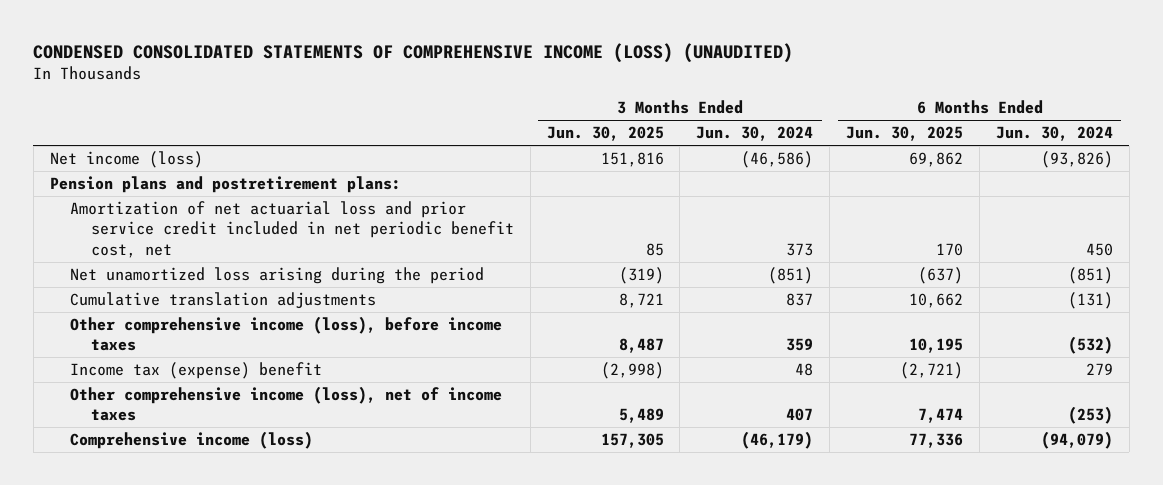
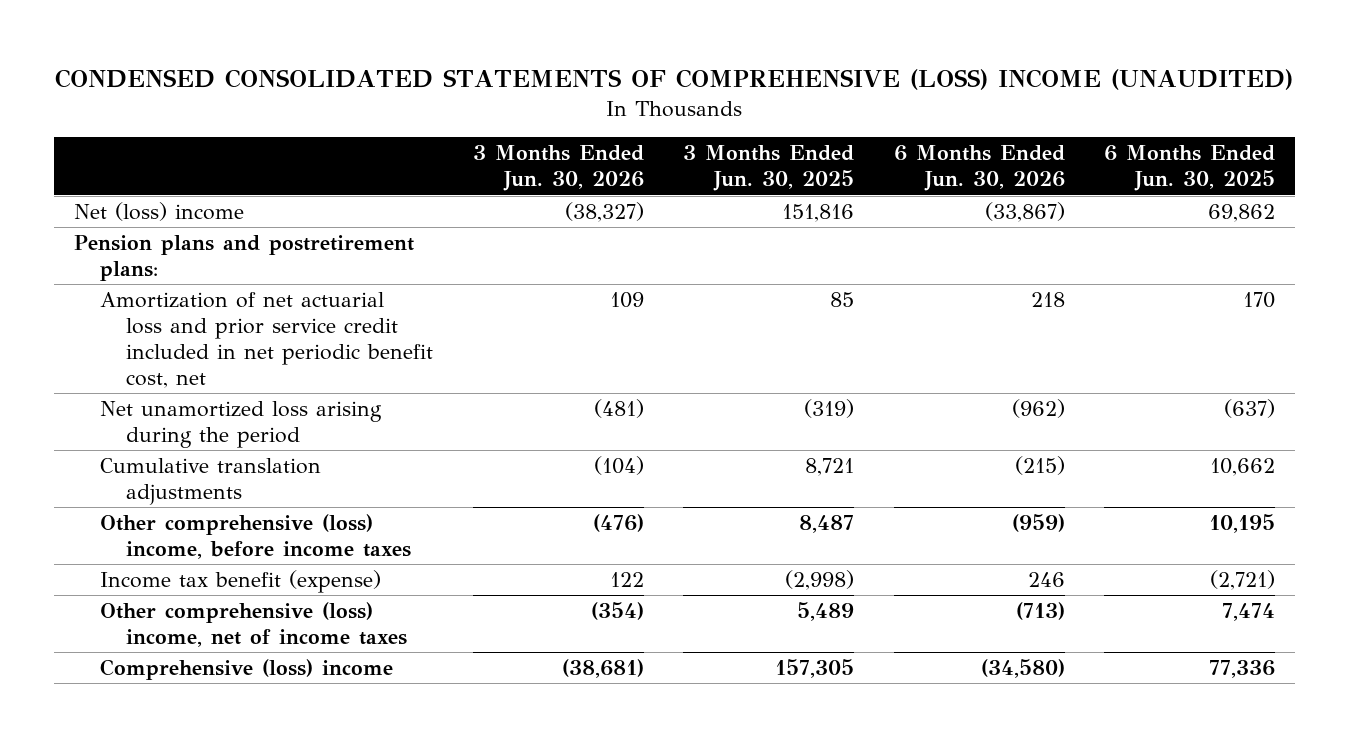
- CONDENSED CONSOLIDATED STATEMENTS OF COMPREHENSIVE INCOME (LOSS) (UNAUDITED)
+ CONDENSED CONSOLIDATED STATEMENTS OF COMPREHENSIVE (LOSS) INCOME (UNAUDITED)
- | 3 Months Ended Jun. 30, 2025 | 3 Months Ended Jun. 30, 2024 | 6 Months Ended Jun. 30, 2025 | 6 Months Ended Jun. 30, 2024
+ | 3 Months Ended Jun. 30, 2026 | 3 Months Ended Jun. 30, 2025 | 6 Months Ended Jun. 30, 2026 | 6 Months Ended Jun. 30, 2025
- Net income (loss) | 151,816 | (46,586) | 69,862 | (93,826)
+ Net (loss) income | (38,327) | 151,816 | (33,867) | 69,862
- Other comprehensive income (loss), before income taxes | 8,487 | 359 | 10,195 | (532)
- Income tax (expense) benefit | (2,998) | 48 | (2,721) | 279
- Other comprehensive income (loss), net of income taxes | 5,489 | 407 | 7,474 | (253)
- Comprehensive income (loss) | 157,305 | (46,179) | 77,336 | (94,079)
+ Other comprehensive (loss) income, before income taxes | (476) | 8,487 | (959) | 10,195
+ Income tax benefit (expense) | 122 | (2,998) | 246 | (2,721)
+ Other comprehensive (loss) income, net of income taxes | (354) | 5,489 | (713) | 7,474
+ Comprehensive (loss) income | (38,681) | 157,305 | (34,580) | 77,336

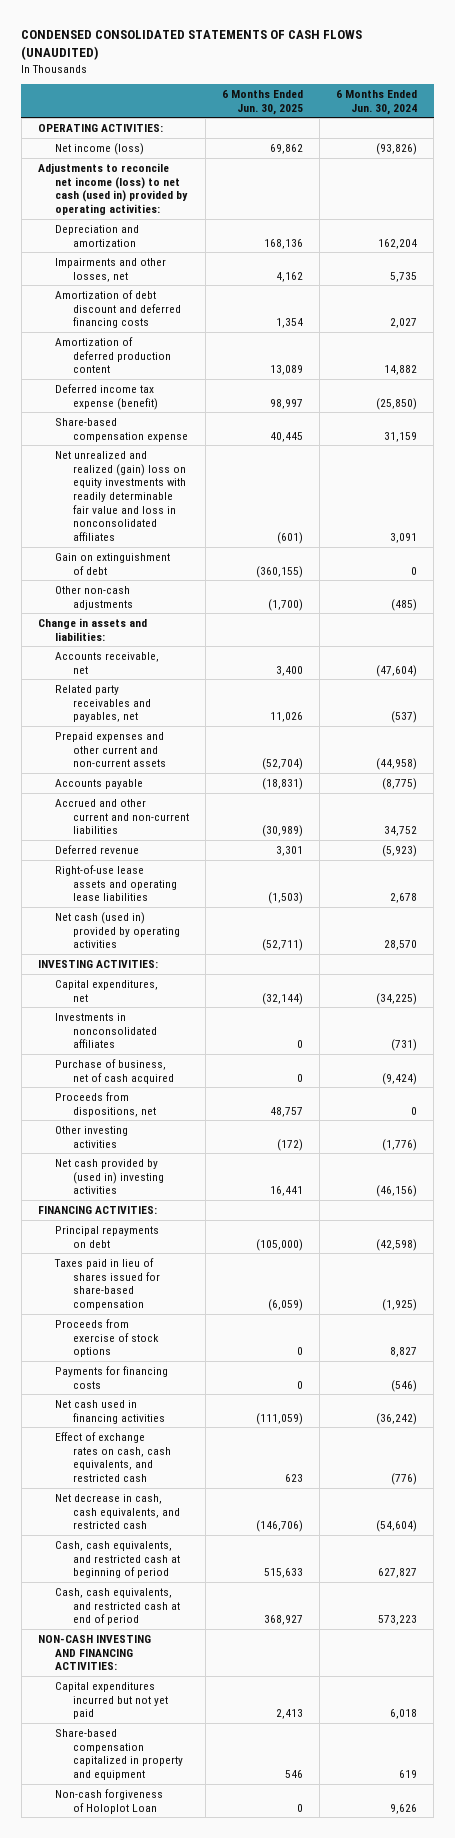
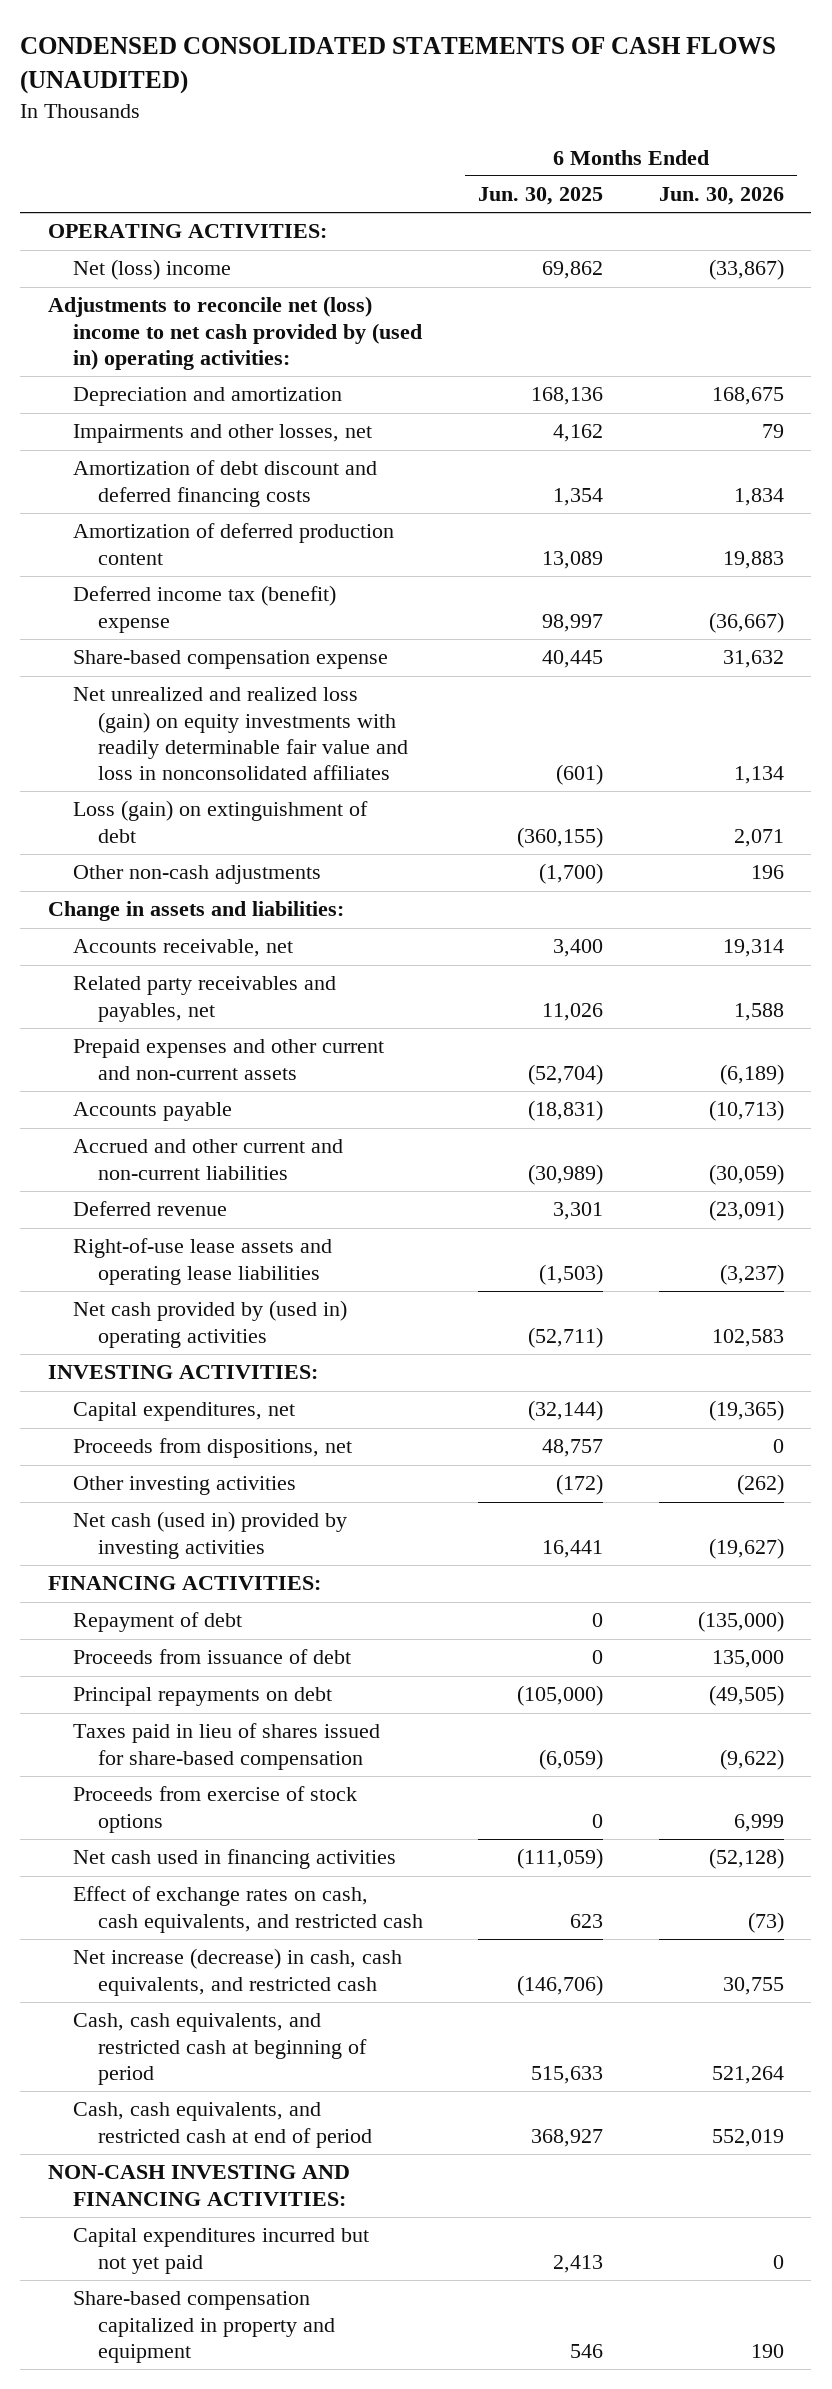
- | 6 Months Ended Jun. 30, 2025 | 6 Months Ended Jun. 30, 2024
+ | 6 Months Ended Jun. 30, 2025 | 6 Months Ended Jun. 30, 2026
- Net income (loss) | 69,862 | (93,826)
- Adjustments to reconcile net income (loss) to net cash (used in) provided by operating activities:
+ Net (loss) income | 69,862 | (33,867)
+ Adjustments to reconcile net (loss) income to net cash provided by (used in) operating activities:
- Deferred income tax expense (benefit) | 98,997 | (25,850)
+ Deferred income tax (benefit) expense | 98,997 | (36,667)
- Net unrealized and realized (gain) loss on equity investments with readily determinable fair value and loss in nonconsolidated affiliates | (601) | 3,091
- Gain on extinguishment of debt | (360,155) | 0
+ Net unrealized and realized loss (gain) on equity investments with readily determinable fair value and loss in nonconsolidated affiliates | (601) | 1,134
+ Loss (gain) on extinguishment of debt | (360,155) | 2,071
- Net cash (used in) provided by operating activities | (52,711) | 28,570
+ Net cash provided by (used in) operating activities | (52,711) | 102,583
- Investments in nonconsolidated affiliates | 0 | (731)
- Purchase of business, net of cash acquired | 0 | (9,424)
- Net cash provided by (used in) investing activities | 16,441 | (46,156)
+ Net cash (used in) provided by investing activities | 16,441 | (19,627)
+ Repayment of debt | 0 | (135,000)
+ Proceeds from issuance of debt | 0 | 135,000
- Payments for financing costs | 0 | (546)
- Net decrease in cash, cash equivalents, and restricted cash | (146,706) | (54,604)
+ Net increase (decrease) in cash, cash equivalents, and restricted cash | (146,706) | 30,755
- Non-cash forgiveness of Holoplot Loan | 0 | 9,626

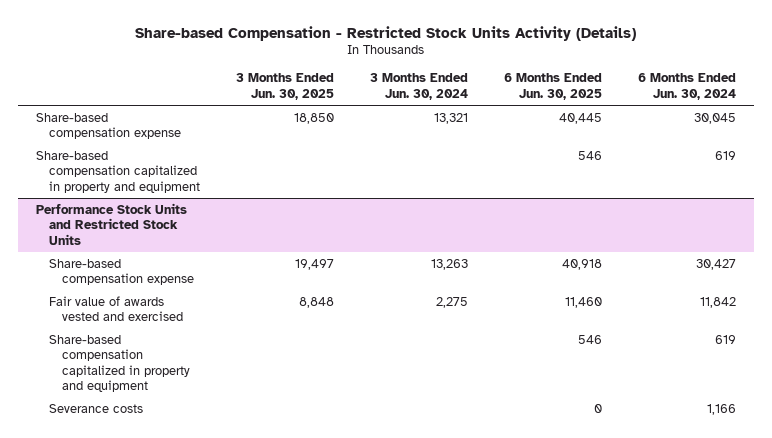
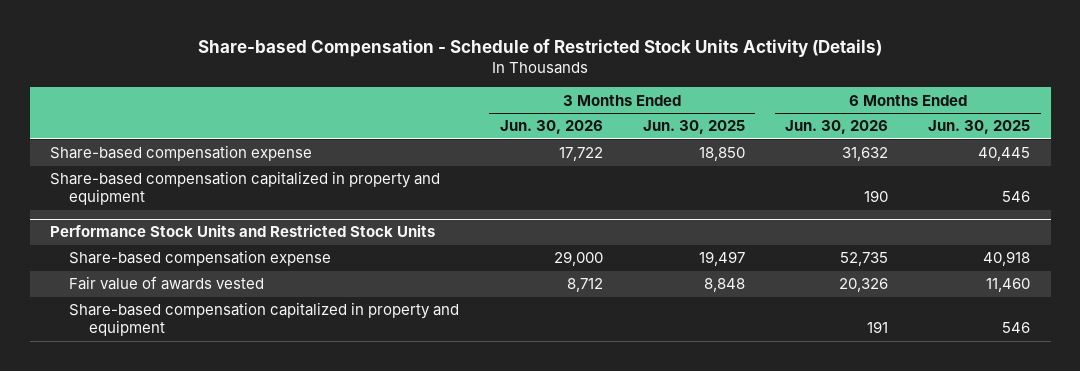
- Share-based Compensation - Restricted Stock Units Activity (Details)
+ Share-based Compensation - Schedule of Restricted Stock Units Activity (Details)
- | 3 Months Ended Jun. 30, 2025 | 3 Months Ended Jun. 30, 2024 | 6 Months Ended Jun. 30, 2025 | 6 Months Ended Jun. 30, 2024
+ | 3 Months Ended Jun. 30, 2026 | 3 Months Ended Jun. 30, 2025 | 6 Months Ended Jun. 30, 2026 | 6 Months Ended Jun. 30, 2025
@ Performance Stock Units and Restricted Stock Units
- Fair value of awards vested and exercised | 8,848 | 2,275 | 11,460 | 11,842
+ Fair value of awards vested | 8,712 | 8,848 | 20,326 | 11,460
- Severance costs | | | 0 | 1,166

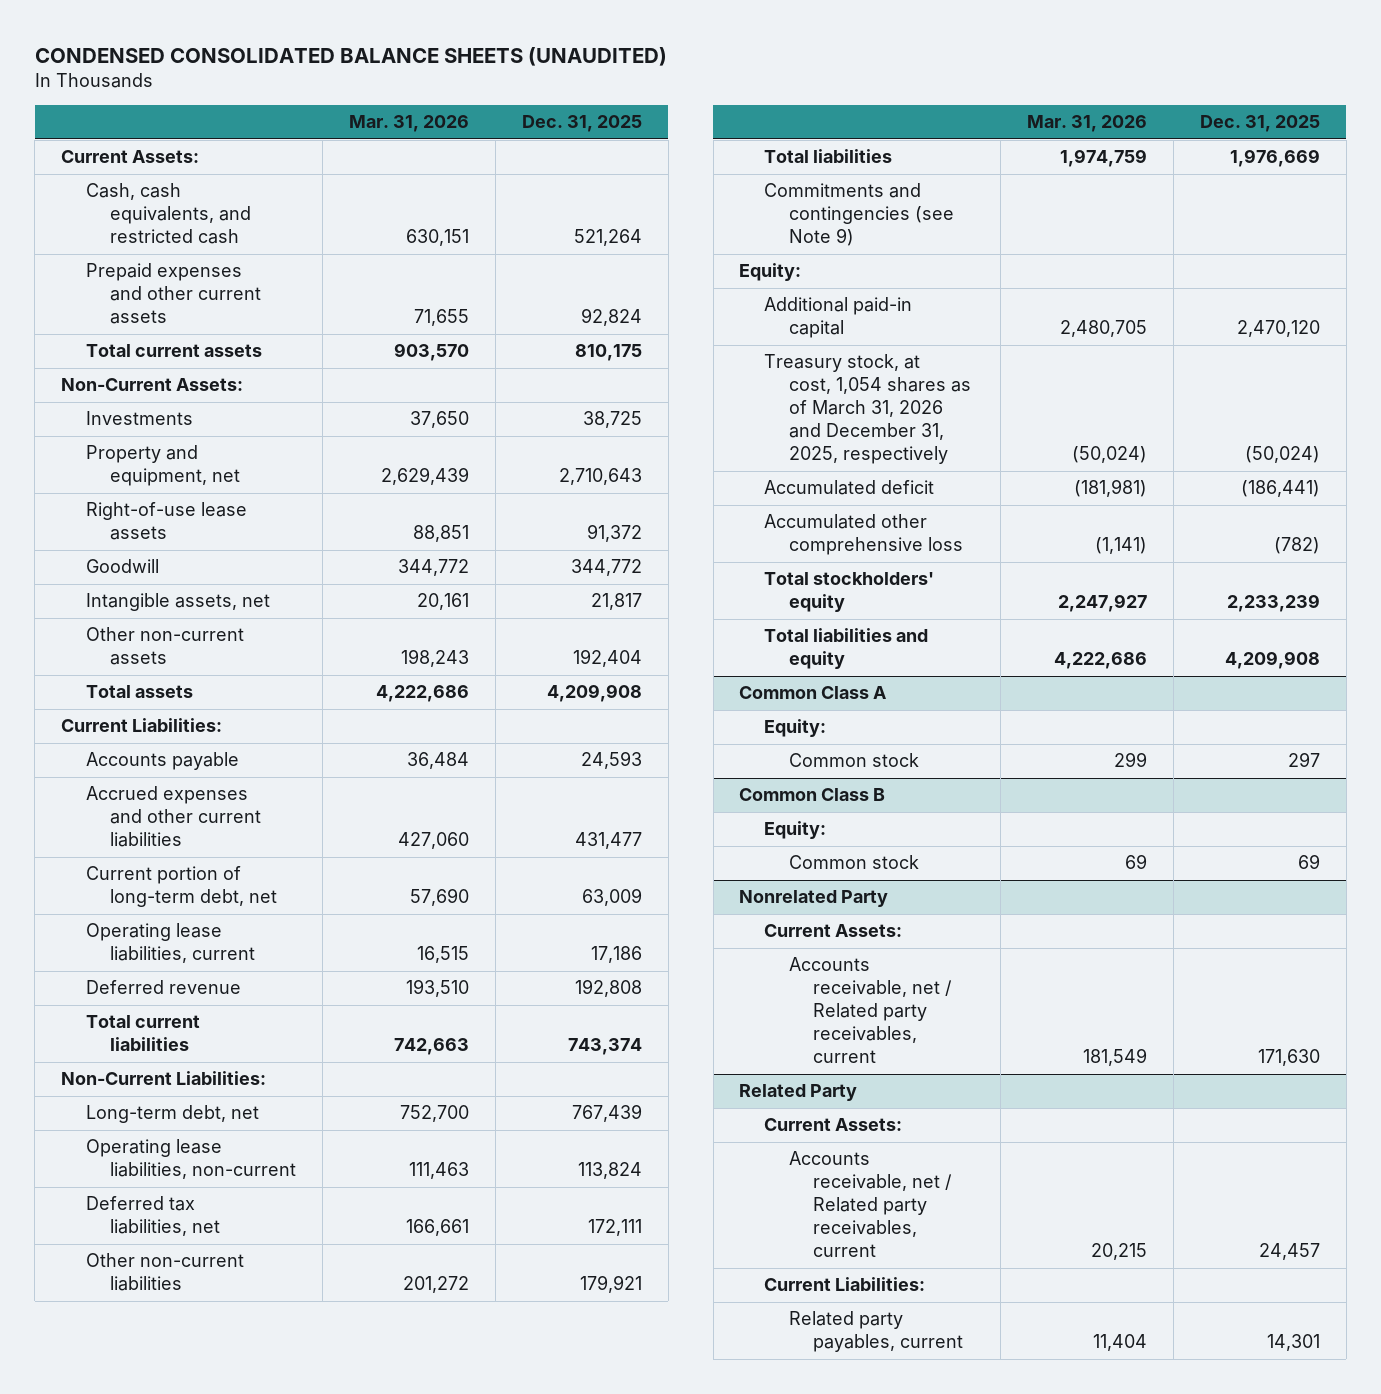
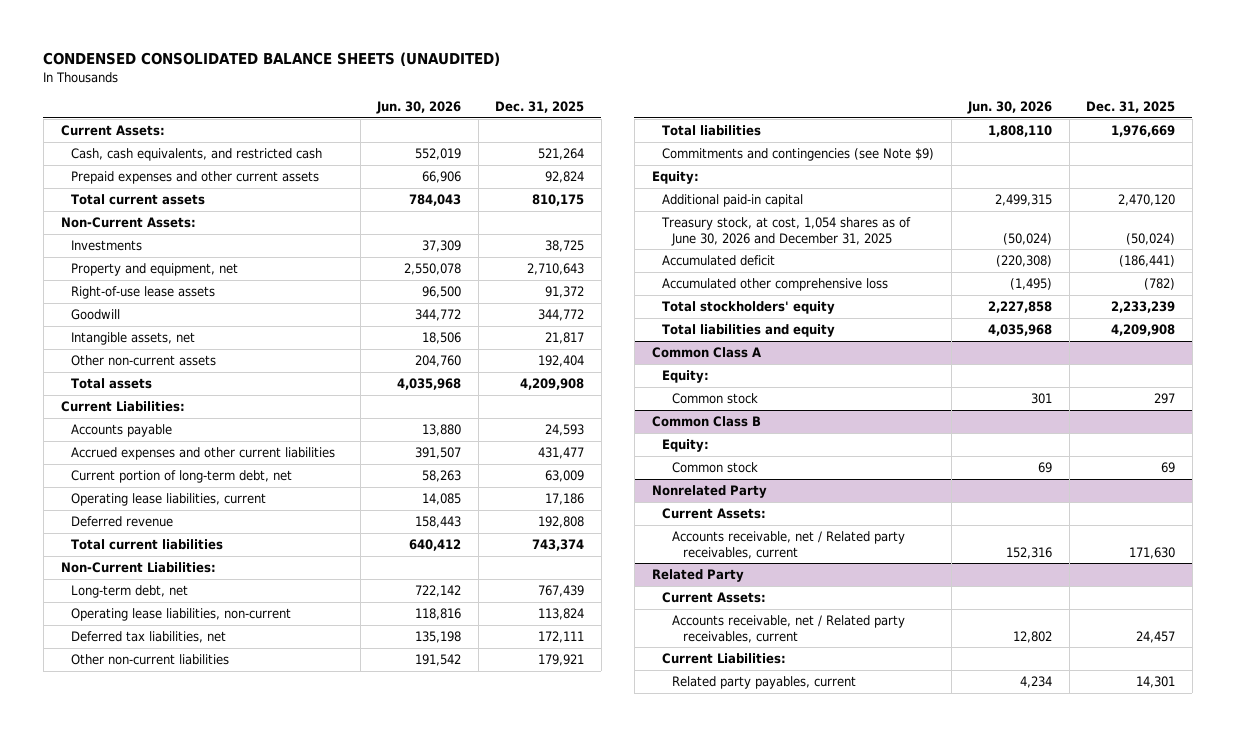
- | Mar. 31, 2026 | Dec. 31, 2025
+ | Jun. 30, 2026 | Dec. 31, 2025
- Commitments and contingencies (see Note 9)
+ Commitments and contingencies (see Note $9)
- Treasury stock, at cost, 1,054 shares as of March 31, 2026 and December 31, 2025, respectively | (50,024) | (50,024)
+ Treasury stock, at cost, 1,054 shares as of June 30, 2026 and December 31, 2025 | (50,024) | (50,024)

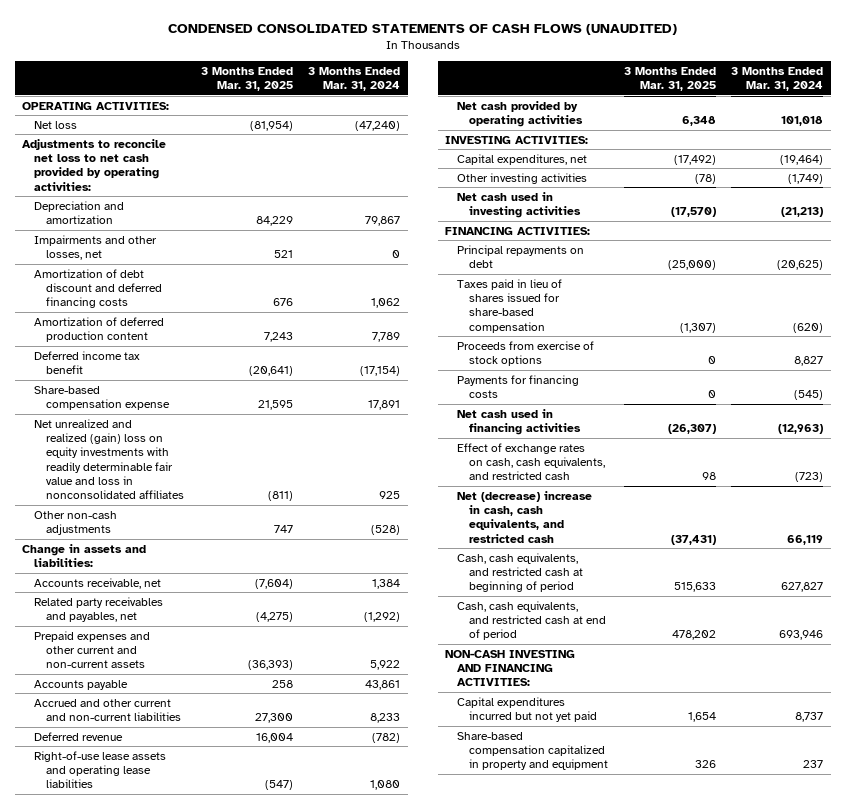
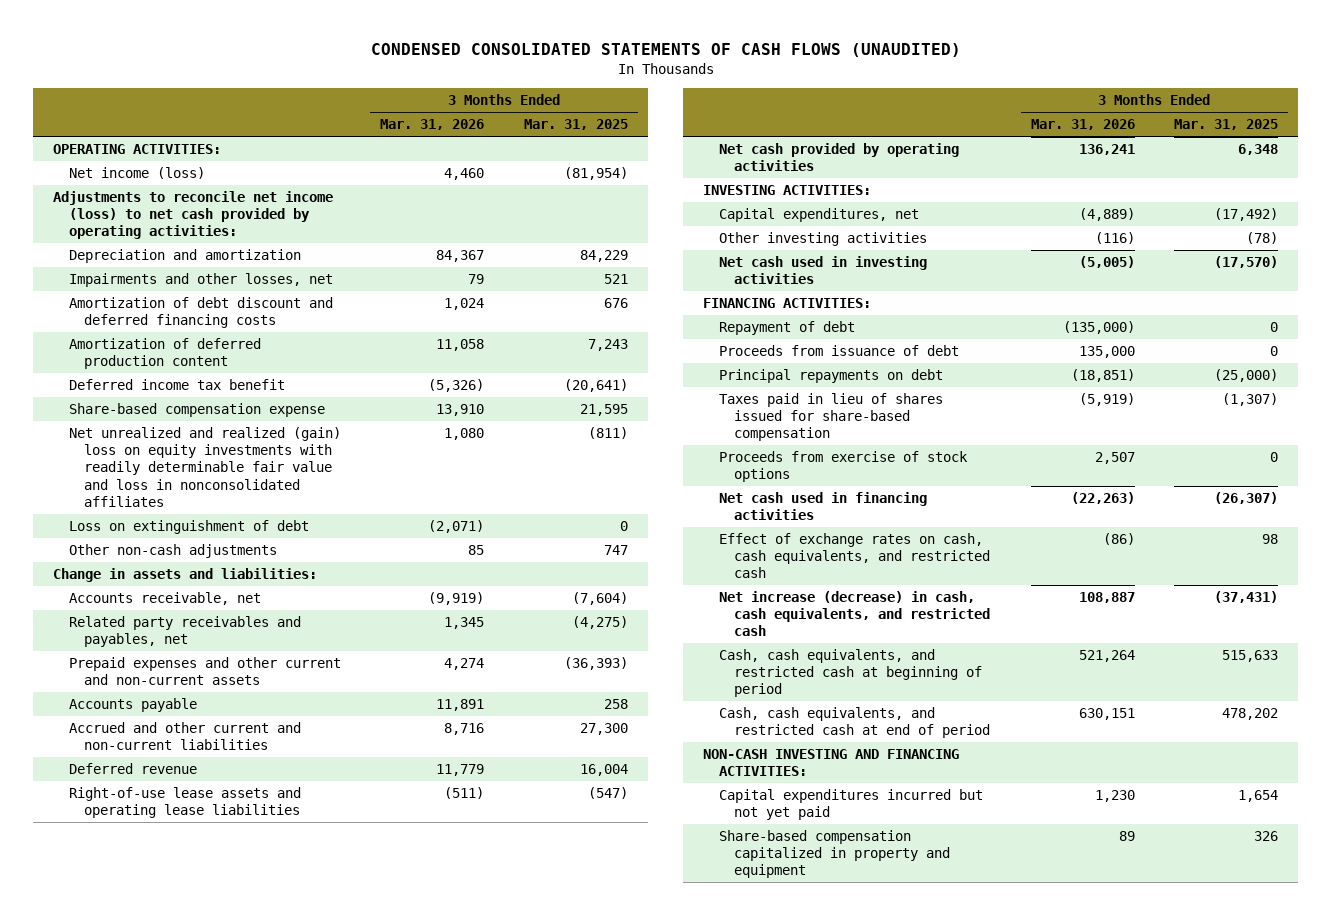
- | 3 Months Ended Mar. 31, 2025 | 3 Months Ended Mar. 31, 2024
+ | 3 Months Ended Mar. 31, 2026 | 3 Months Ended Mar. 31, 2025
- Net loss | (81,954) | (47,240)
- Adjustments to reconcile net loss to net cash provided by operating activities:
+ Net income (loss) | 4,460 | (81,954)
+ Adjustments to reconcile net income (loss) to net cash provided by operating activities:
+ Loss on extinguishment of debt | (2,071) | 0
+ Repayment of debt | (135,000) | 0
+ Proceeds from issuance of debt | 135,000 | 0
- Payments for financing costs | 0 | (545)
- Net (decrease) increase in cash, cash equivalents, and restricted cash | (37,431) | 66,119
+ Net increase (decrease) in cash, cash equivalents, and restricted cash | 108,887 | (37,431)

